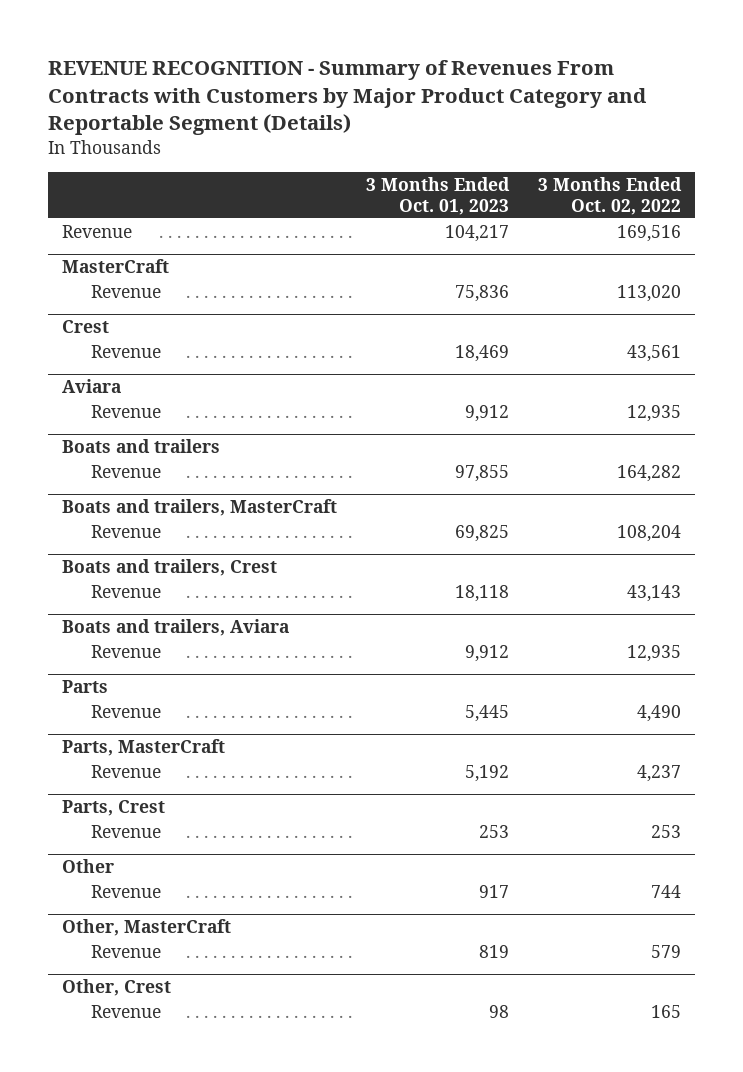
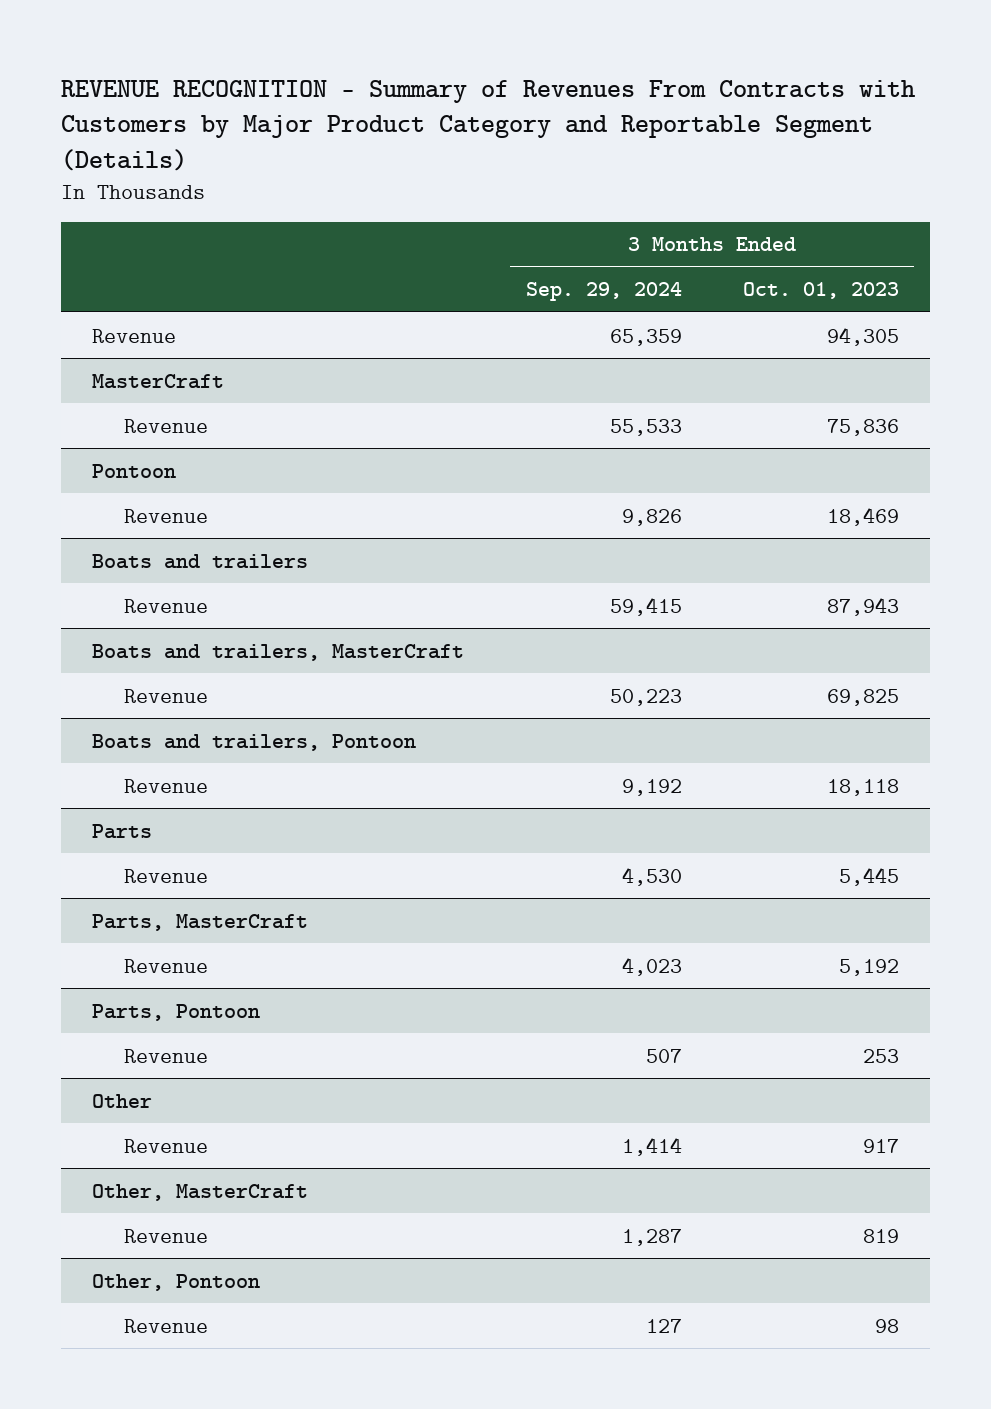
- | 3 Months Ended Oct. 01, 2023 | 3 Months Ended Oct. 02, 2022
+ | 3 Months Ended Sep. 29, 2024 | 3 Months Ended Oct. 01, 2023
- Revenue | 104,217 | 169,516
+ Revenue | 65,359 | 94,305
- Crest
+ Pontoon
- Aviara
- Revenue | 9,912 | 12,935
@ Boats and trailers
- Revenue | 97,855 | 164,282
+ Revenue | 59,415 | 87,943
- Boats and trailers, Crest
+ Boats and trailers, Pontoon
- Boats and trailers, Aviara
- Revenue | 9,912 | 12,935
- Parts, Crest
+ Parts, Pontoon
- Other, Crest
+ Other, Pontoon

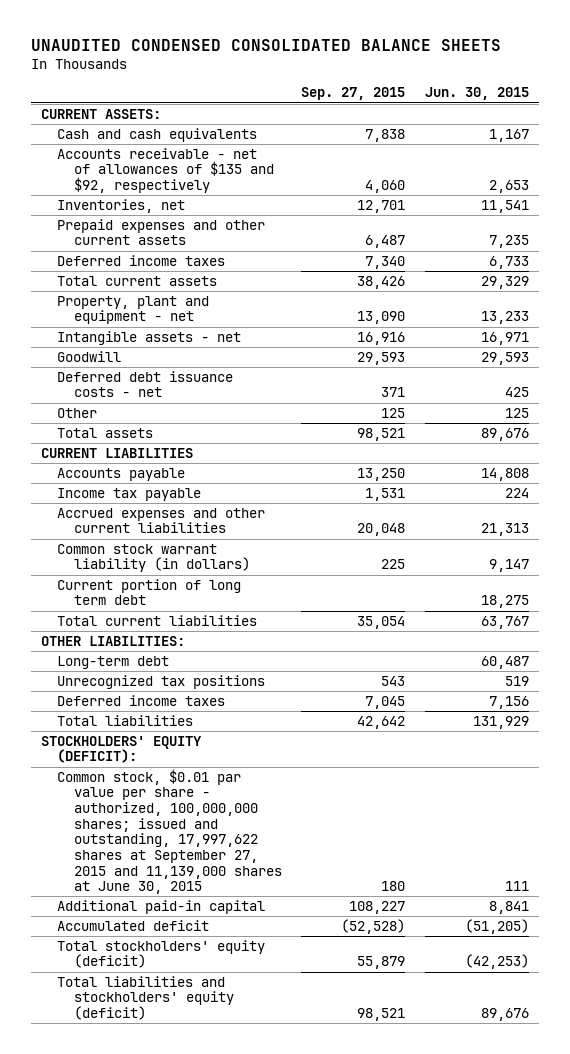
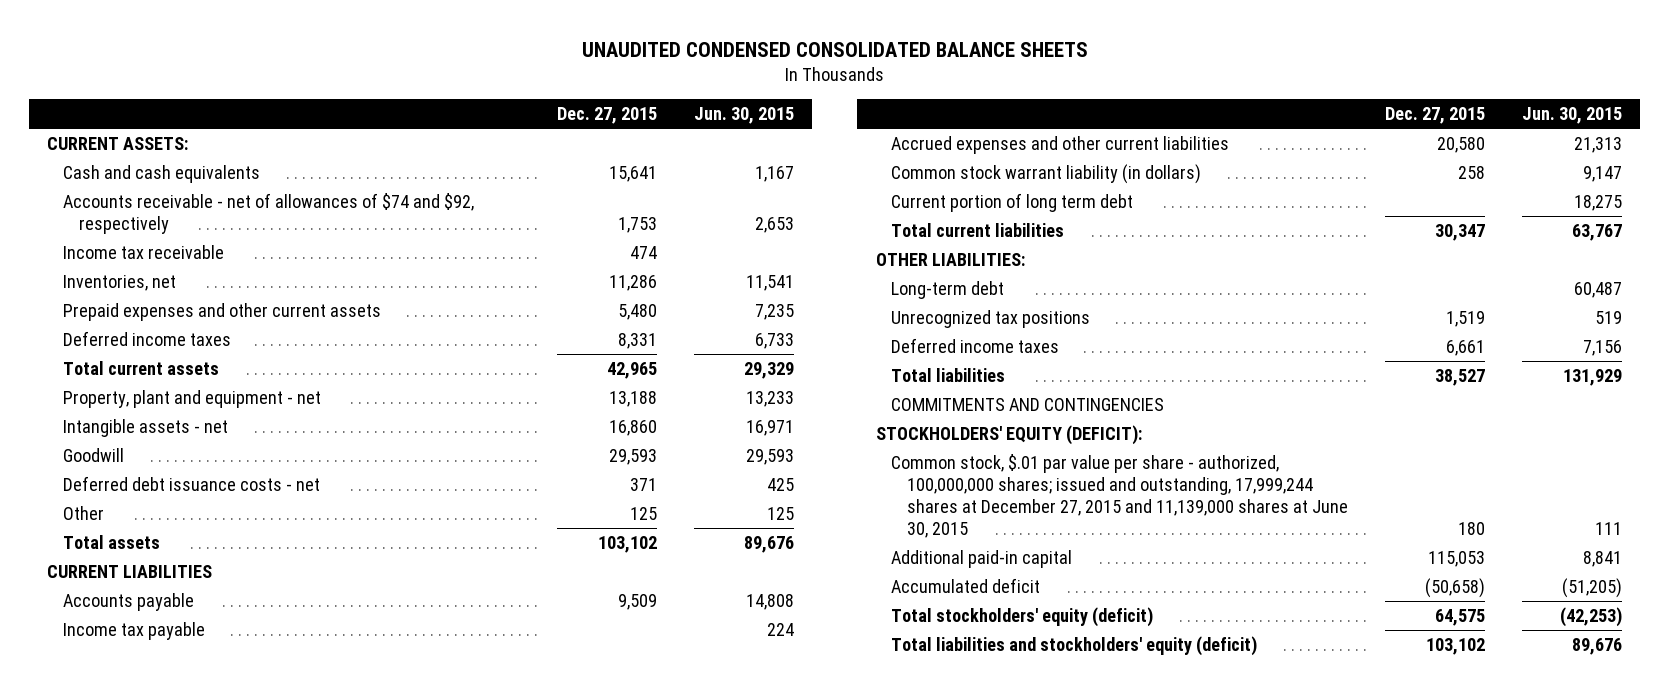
- | Sep. 27, 2015 | Jun. 30, 2015
+ | Dec. 27, 2015 | Jun. 30, 2015
- Accounts receivable - net of allowances of $135 and $92, respectively | 4,060 | 2,653
+ Accounts receivable - net of allowances of $74 and $92, respectively | 1,753 | 2,653
+ Income tax receivable | 474 |
+ COMMITMENTS AND CONTINGENCIES
- Common stock, $0.01 par value per share - authorized, 100,000,000 shares; issued and outstanding, 17,997,622 shares at September 27, 2015 and 11,139,000 shares at June 30, 2015 | 180 | 111
+ Common stock, $.01 par value per share - authorized, 100,000,000 shares; issued and outstanding, 17,999,244 shares at December 27, 2015 and 11,139,000 shares at June 30, 2015 | 180 | 111

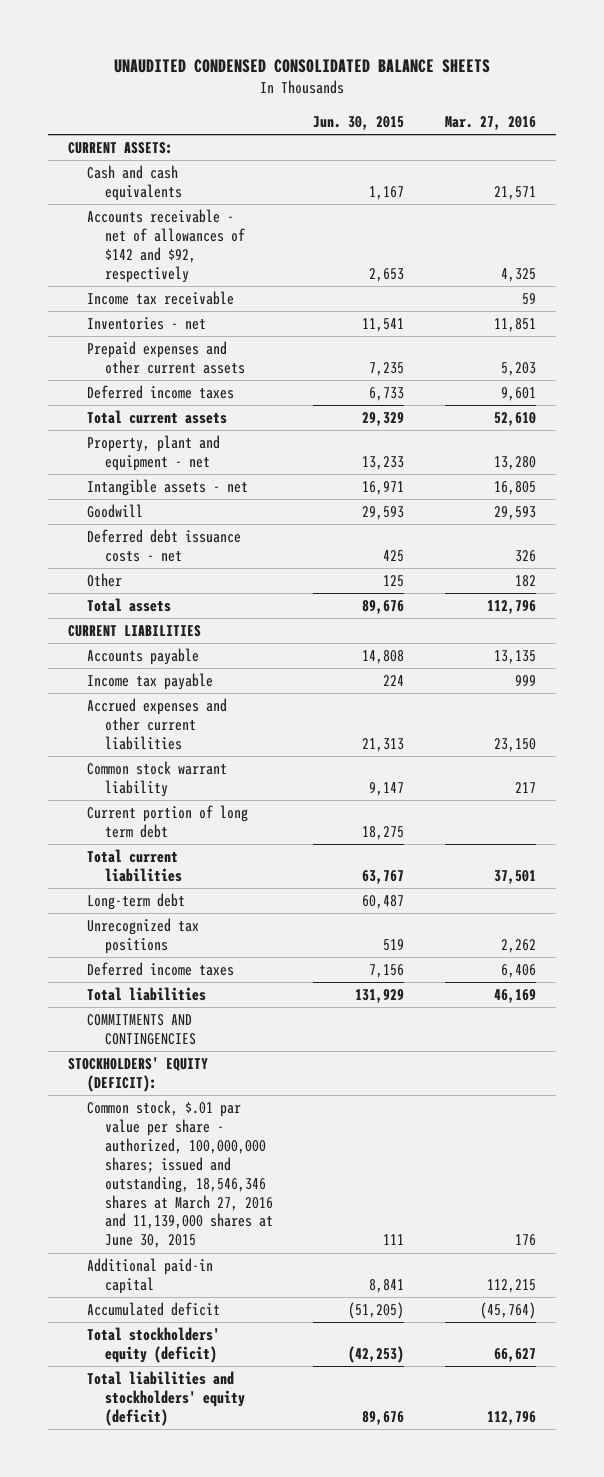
- | Dec. 27, 2015 | Jun. 30, 2015
+ | Jun. 30, 2015 | Mar. 27, 2016
- Accounts receivable - net of allowances of $74 and $92, respectively | 1,753 | 2,653
+ Accounts receivable - net of allowances of $142 and $92, respectively | 2,653 | 4,325
- Inventories, net | 11,286 | 11,541
+ Inventories - net | 11,541 | 11,851
- Common stock warrant liability (in dollars) | 258 | 9,147
+ Common stock warrant liability | 9,147 | 217
- OTHER LIABILITIES:
- Common stock, $.01 par value per share - authorized, 100,000,000 shares; issued and outstanding, 17,999,244 shares at December 27, 2015 and 11,139,000 shares at June 30, 2015 | 180 | 111
+ Common stock, $.01 par value per share - authorized, 100,000,000 shares; issued and outstanding, 18,546,346 shares at March 27, 2016 and 11,139,000 shares at June 30, 2015 | 111 | 176

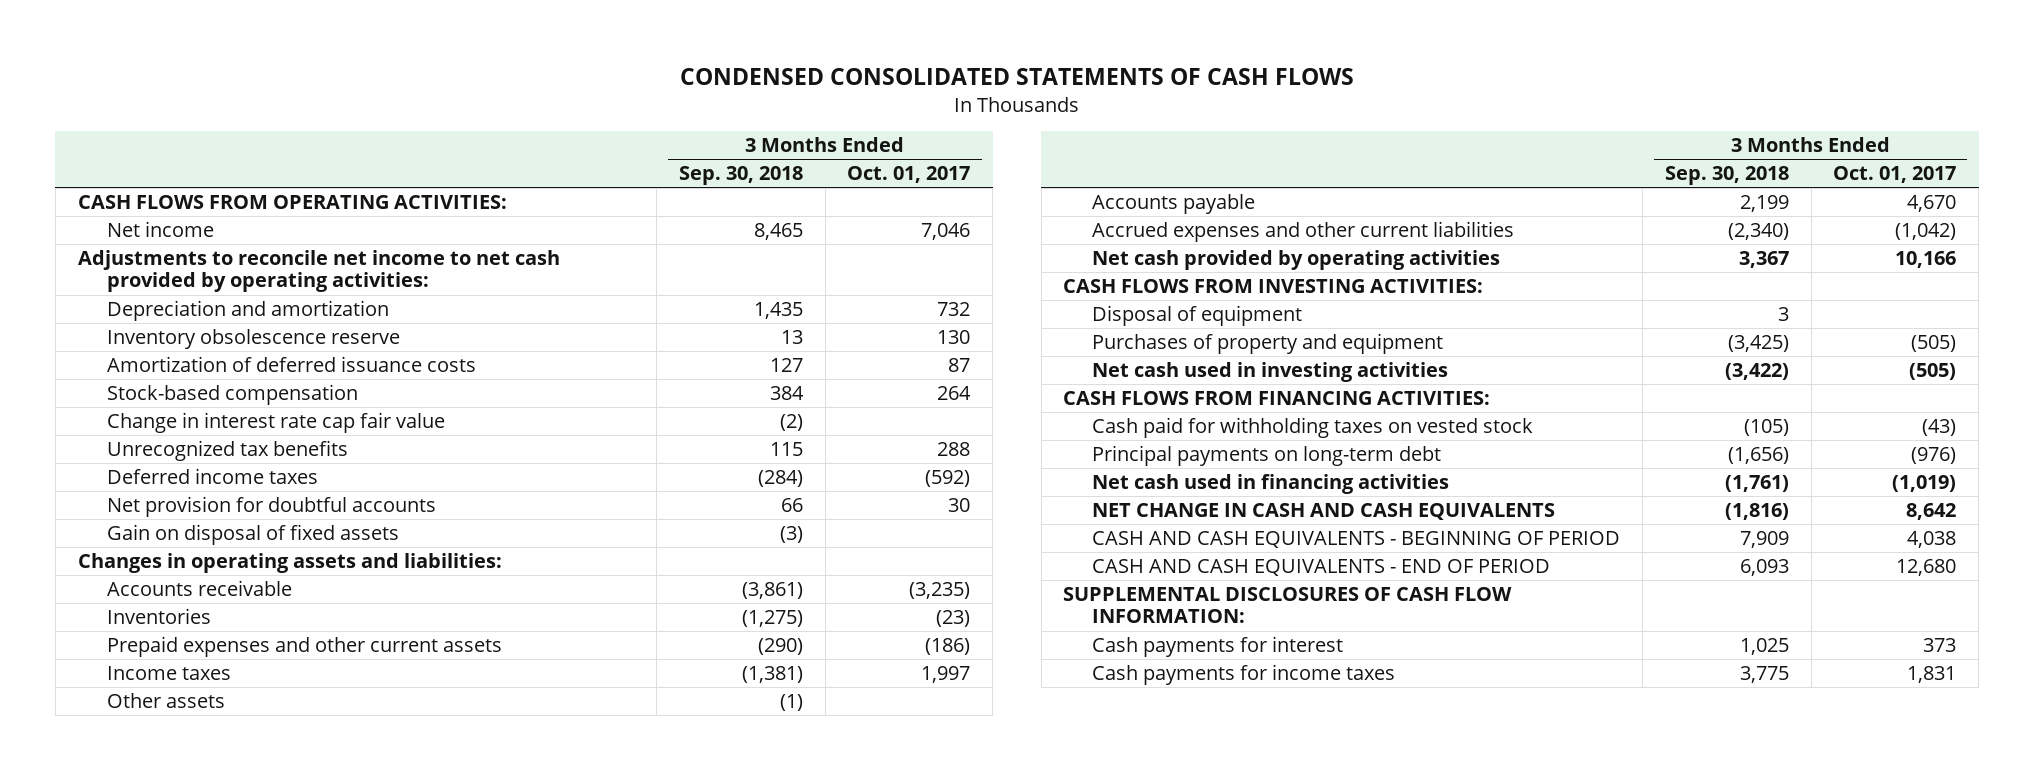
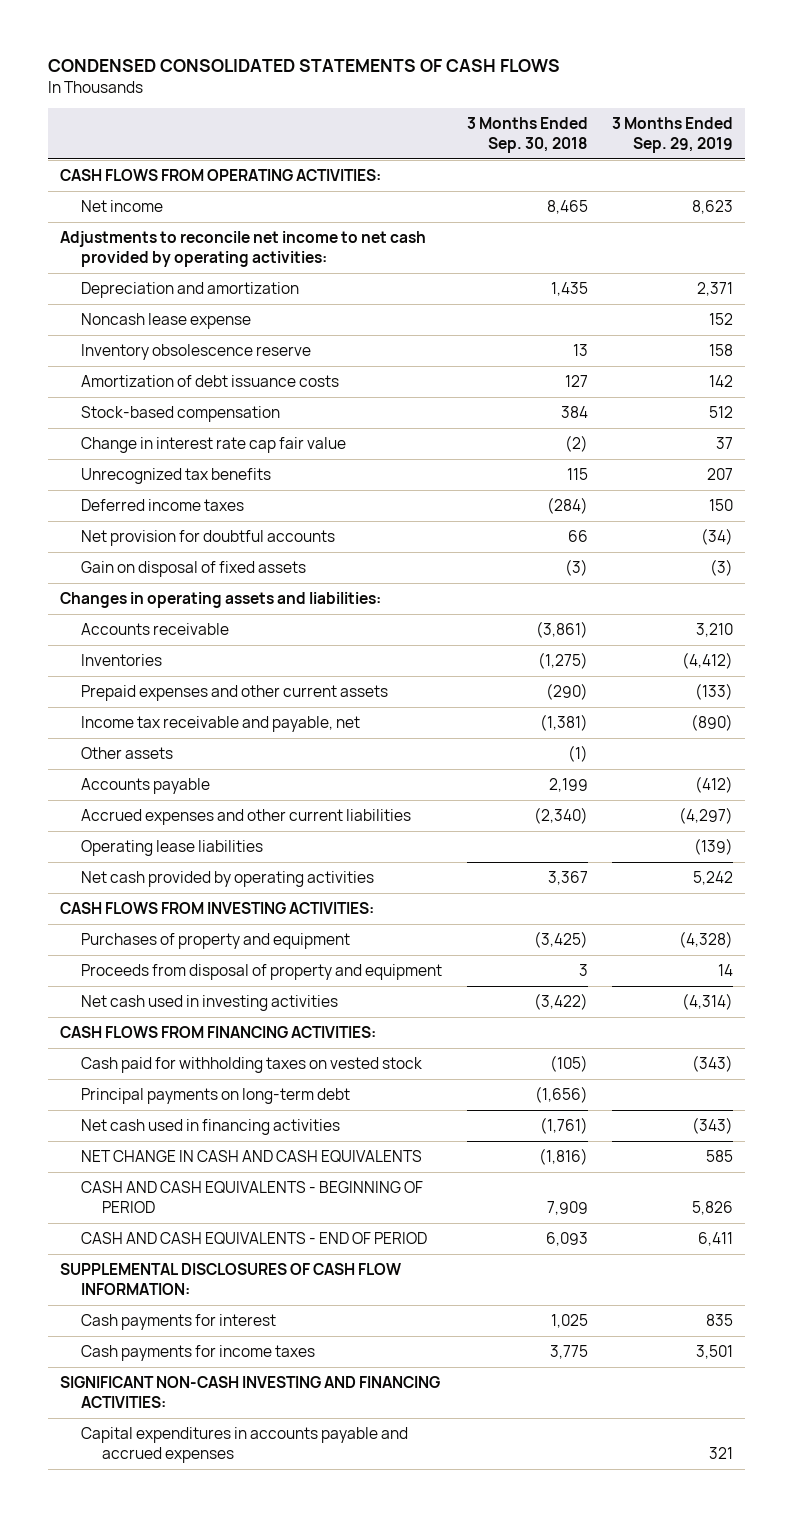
- | 3 Months Ended Sep. 30, 2018 | 3 Months Ended Oct. 01, 2017
+ | 3 Months Ended Sep. 30, 2018 | 3 Months Ended Sep. 29, 2019
+ Noncash lease expense | | 152
- Amortization of deferred issuance costs | 127 | 87
+ Amortization of debt issuance costs | 127 | 142
- Income taxes | (1,381) | 1,997
+ Income tax receivable and payable, net | (1,381) | (890)
+ Operating lease liabilities | | (139)
- Disposal of equipment | 3 |
+ Proceeds from disposal of property and equipment | 3 | 14
+ SIGNIFICANT NON-CASH INVESTING AND FINANCING ACTIVITIES:
+ Capital expenditures in accounts payable and accrued expenses | | 321

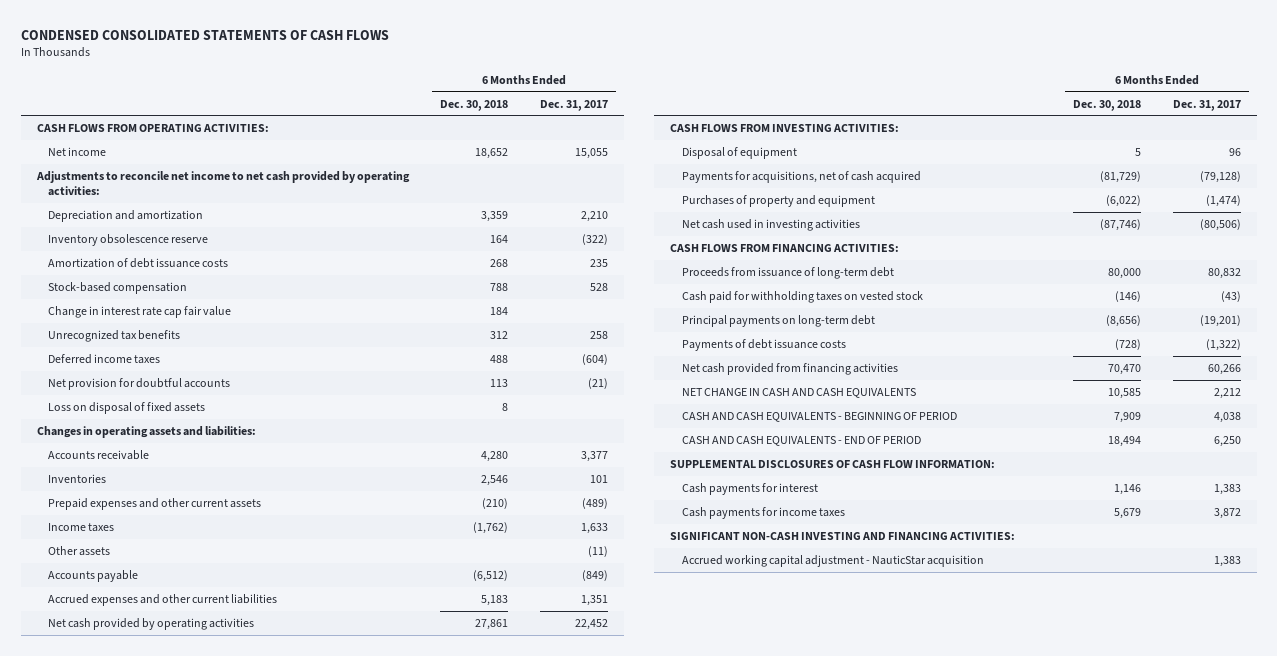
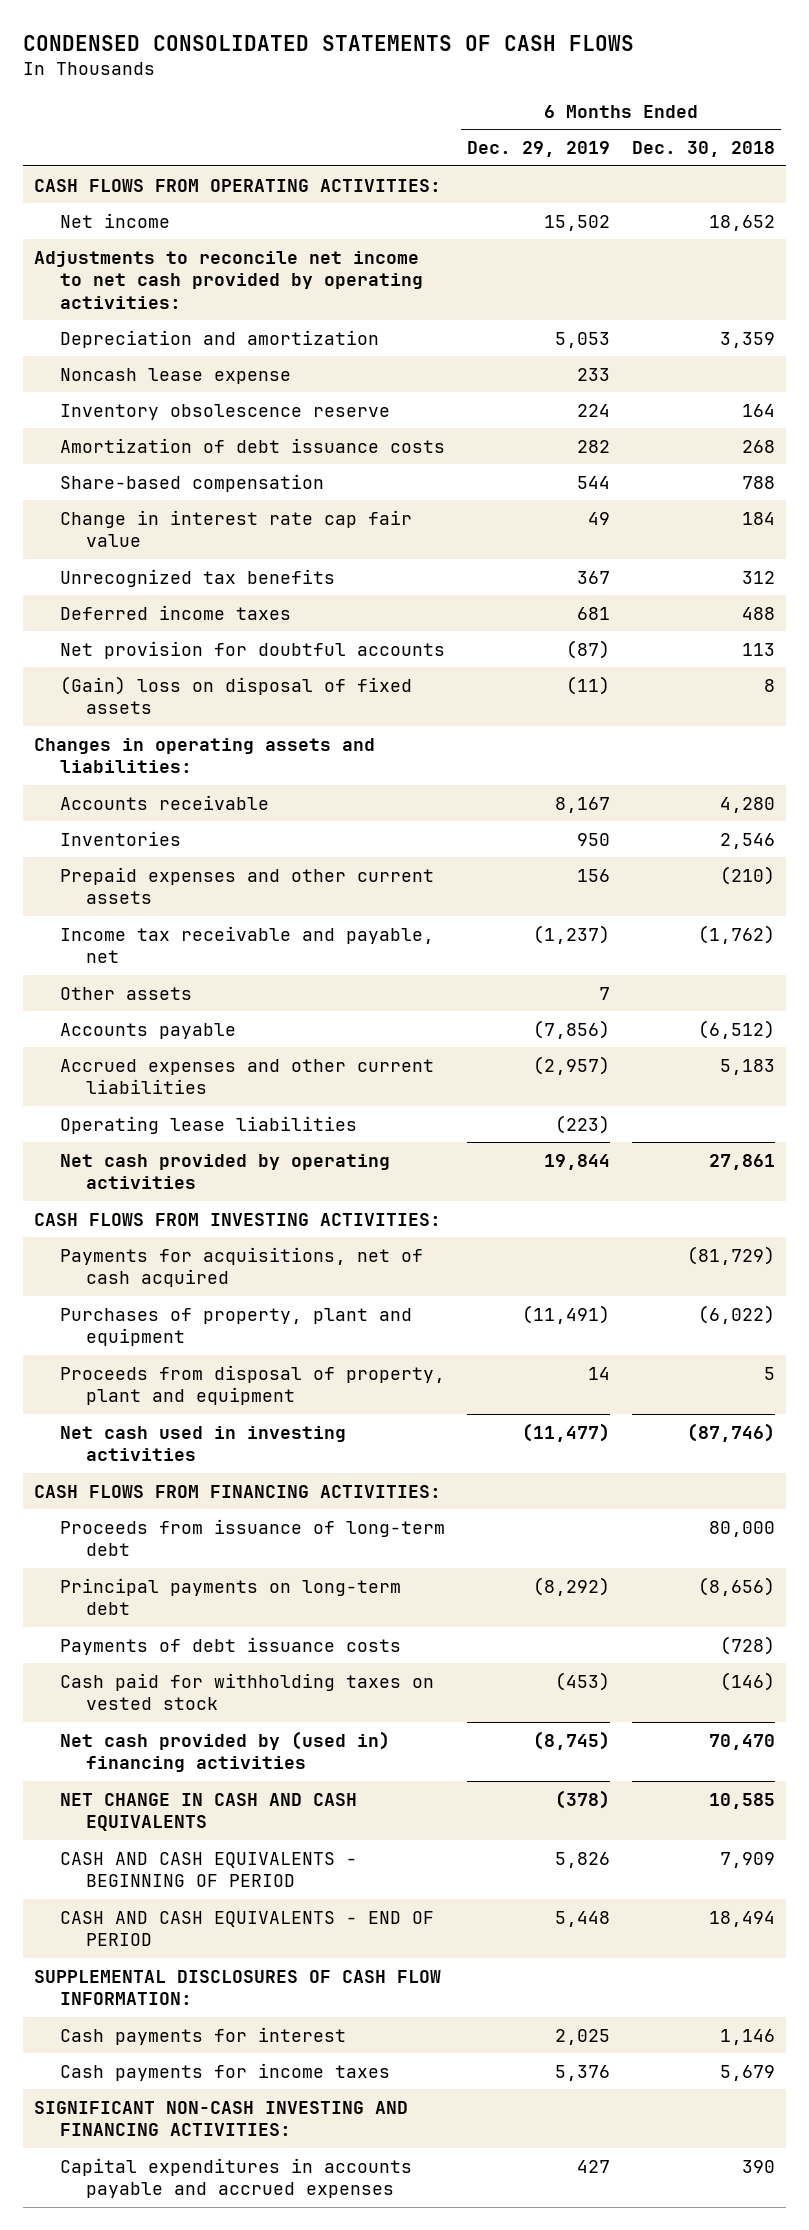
- | 6 Months Ended Dec. 30, 2018 | 6 Months Ended Dec. 31, 2017
+ | 6 Months Ended Dec. 29, 2019 | 6 Months Ended Dec. 30, 2018
+ Noncash lease expense | 233 |
- Stock-based compensation | 788 | 528
+ Share-based compensation | 544 | 788
- Loss on disposal of fixed assets | 8 |
+ (Gain) loss on disposal of fixed assets | (11) | 8
- Income taxes | (1,762) | 1,633
+ Income tax receivable and payable, net | (1,237) | (1,762)
+ Operating lease liabilities | (223) |
- Disposal of equipment | 5 | 96
- Purchases of property and equipment | (6,022) | (1,474)
+ Purchases of property, plant and equipment | (11,491) | (6,022)
+ Proceeds from disposal of property, plant and equipment | 14 | 5
- Net cash provided from financing activities | 70,470 | 60,266
moved down: Cash paid for withholding taxes on vested stock | (453) | (146)
+ Net cash provided by (used in) financing activities | (8,745) | 70,470
- Accrued working capital adjustment - NauticStar acquisition | | 1,383
+ Capital expenditures in accounts payable and accrued expenses | 427 | 390

